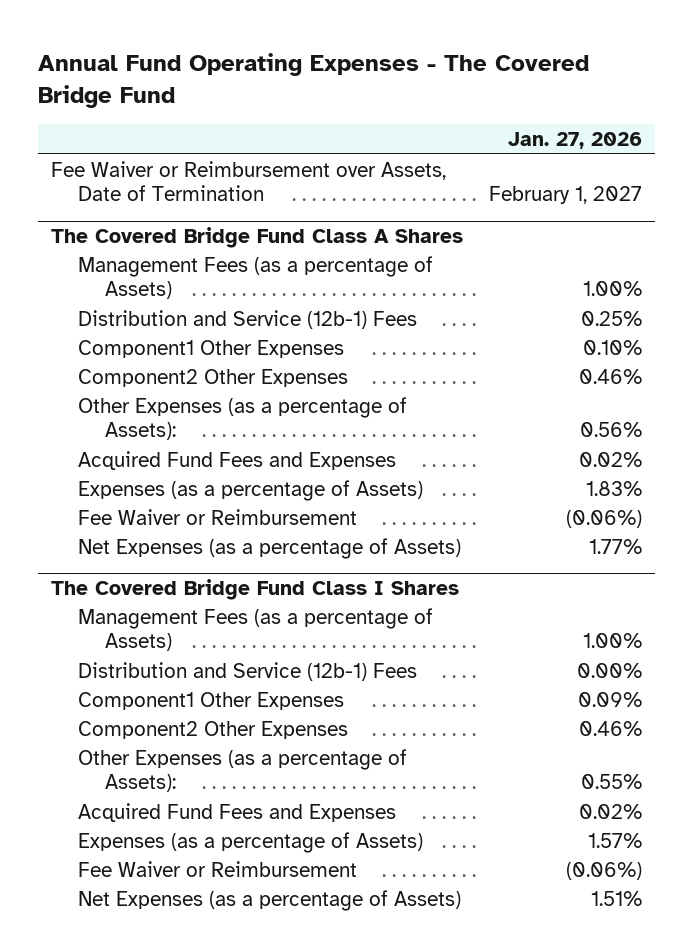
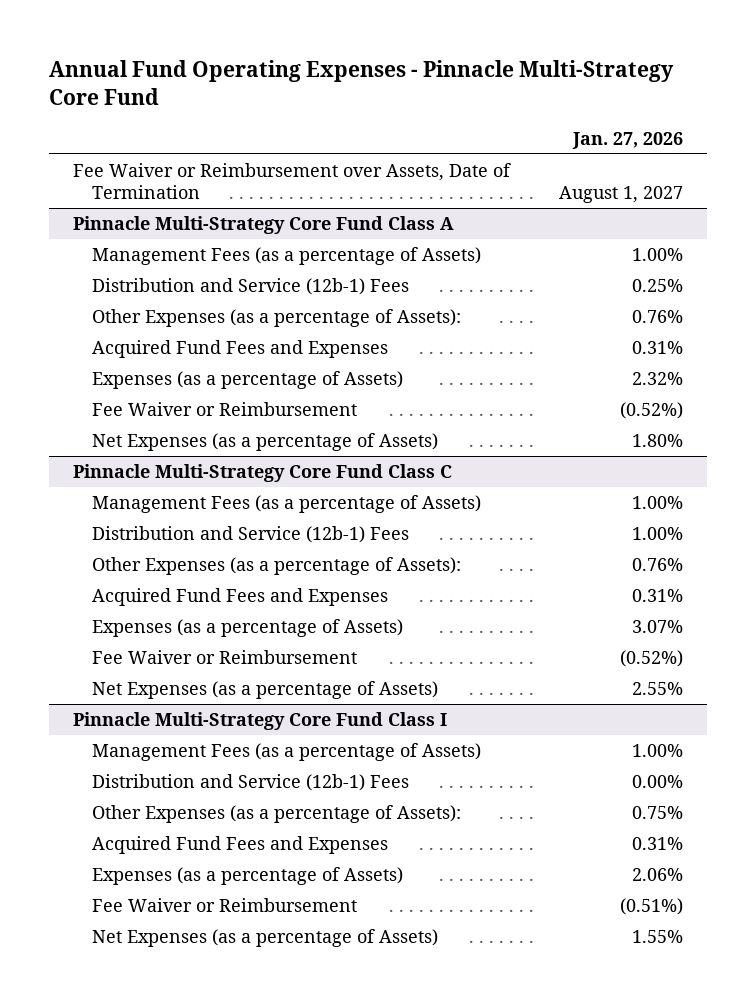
- Annual Fund Operating Expenses - The Covered Bridge Fund
+ Annual Fund Operating Expenses - Pinnacle Multi-Strategy Core Fund
- Fee Waiver or Reimbursement over Assets, Date of Termination | February 1, 2027
- The Covered Bridge Fund Class A Shares
+ Fee Waiver or Reimbursement over Assets, Date of Termination | August 1, 2027
+ Pinnacle Multi-Strategy Core Fund Class A
- Component1 Other Expenses | 0.10%
- Component2 Other Expenses | 0.46%
- Other Expenses (as a percentage of Assets): | 0.56%
- Acquired Fund Fees and Expenses | 0.02%
- Expenses (as a percentage of Assets) | 1.83%
- Fee Waiver or Reimbursement | (0.06%)
- Net Expenses (as a percentage of Assets) | 1.77%
- The Covered Bridge Fund Class I Shares
+ Other Expenses (as a percentage of Assets): | 0.76%
+ Acquired Fund Fees and Expenses | 0.31%
+ Expenses (as a percentage of Assets) | 2.32%
+ Fee Waiver or Reimbursement | (0.52%)
+ Net Expenses (as a percentage of Assets) | 1.80%
+ Pinnacle Multi-Strategy Core Fund Class C
+ Distribution and Service (12b-1) Fees | 1.00%
+ Other Expenses (as a percentage of Assets): | 0.76%
+ Acquired Fund Fees and Expenses | 0.31%
+ Expenses (as a percentage of Assets) | 3.07%
+ Fee Waiver or Reimbursement | (0.52%)
+ Net Expenses (as a percentage of Assets) | 2.55%
+ Pinnacle Multi-Strategy Core Fund Class I
+ Management Fees (as a percentage of Assets) | 1.00%
- Component1 Other Expenses | 0.09%
- Component2 Other Expenses | 0.46%
- Other Expenses (as a percentage of Assets): | 0.55%
- Acquired Fund Fees and Expenses | 0.02%
- Expenses (as a percentage of Assets) | 1.57%
- Fee Waiver or Reimbursement | (0.06%)
- Net Expenses (as a percentage of Assets) | 1.51%
+ Other Expenses (as a percentage of Assets): | 0.75%
+ Acquired Fund Fees and Expenses | 0.31%
+ Expenses (as a percentage of Assets) | 2.06%
+ Fee Waiver or Reimbursement | (0.51%)
+ Net Expenses (as a percentage of Assets) | 1.55%

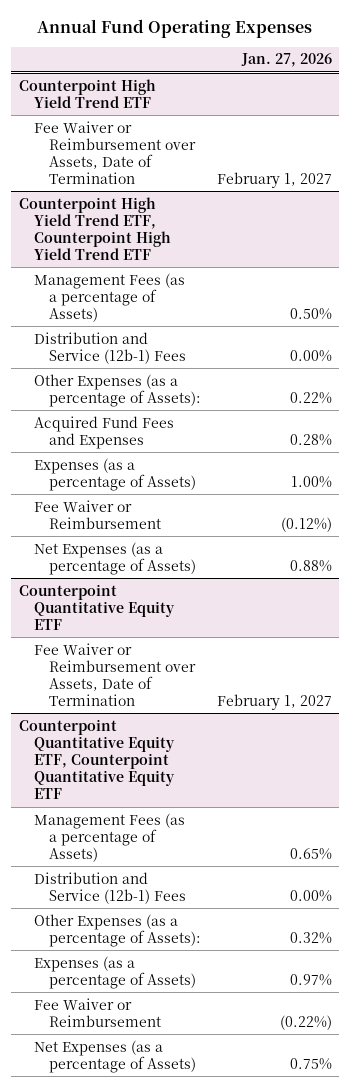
- Annual Fund Operating Expenses - Pinnacle Multi-Strategy Core Fund
+ Annual Fund Operating Expenses
- Fee Waiver or Reimbursement over Assets, Date of Termination | August 1, 2027
- Pinnacle Multi-Strategy Core Fund Class A
- Management Fees (as a percentage of Assets) | 1.00%
- Distribution and Service (12b-1) Fees | 0.25%
- Other Expenses (as a percentage of Assets): | 0.76%
- Acquired Fund Fees and Expenses | 0.31%
- Expenses (as a percentage of Assets) | 2.32%
- Fee Waiver or Reimbursement | (0.52%)
- Net Expenses (as a percentage of Assets) | 1.80%
- Pinnacle Multi-Strategy Core Fund Class C
- Management Fees (as a percentage of Assets) | 1.00%
- Distribution and Service (12b-1) Fees | 1.00%
- Other Expenses (as a percentage of Assets): | 0.76%
- Acquired Fund Fees and Expenses | 0.31%
- Expenses (as a percentage of Assets) | 3.07%
- Fee Waiver or Reimbursement | (0.52%)
- Net Expenses (as a percentage of Assets) | 2.55%
- Pinnacle Multi-Strategy Core Fund Class I
- Management Fees (as a percentage of Assets) | 1.00%
+ Counterpoint High Yield Trend ETF
+ Fee Waiver or Reimbursement over Assets, Date of Termination | February 1, 2027
+ Counterpoint High Yield Trend ETF, Counterpoint High Yield Trend ETF
+ Management Fees (as a percentage of Assets) | 0.50%
- Other Expenses (as a percentage of Assets): | 0.75%
- Acquired Fund Fees and Expenses | 0.31%
- Expenses (as a percentage of Assets) | 2.06%
- Fee Waiver or Reimbursement | (0.51%)
- Net Expenses (as a percentage of Assets) | 1.55%
+ Other Expenses (as a percentage of Assets): | 0.22%
+ Acquired Fund Fees and Expenses | 0.28%
+ Expenses (as a percentage of Assets) | 1.00%
+ Fee Waiver or Reimbursement | (0.12%)
+ Net Expenses (as a percentage of Assets) | 0.88%
+ Counterpoint Quantitative Equity ETF
+ Fee Waiver or Reimbursement over Assets, Date of Termination | February 1, 2027
+ Counterpoint Quantitative Equity ETF, Counterpoint Quantitative Equity ETF
+ Management Fees (as a percentage of Assets) | 0.65%
+ Distribution and Service (12b-1) Fees | 0.00%
+ Other Expenses (as a percentage of Assets): | 0.32%
+ Expenses (as a percentage of Assets) | 0.97%
+ Fee Waiver or Reimbursement | (0.22%)
+ Net Expenses (as a percentage of Assets) | 0.75%

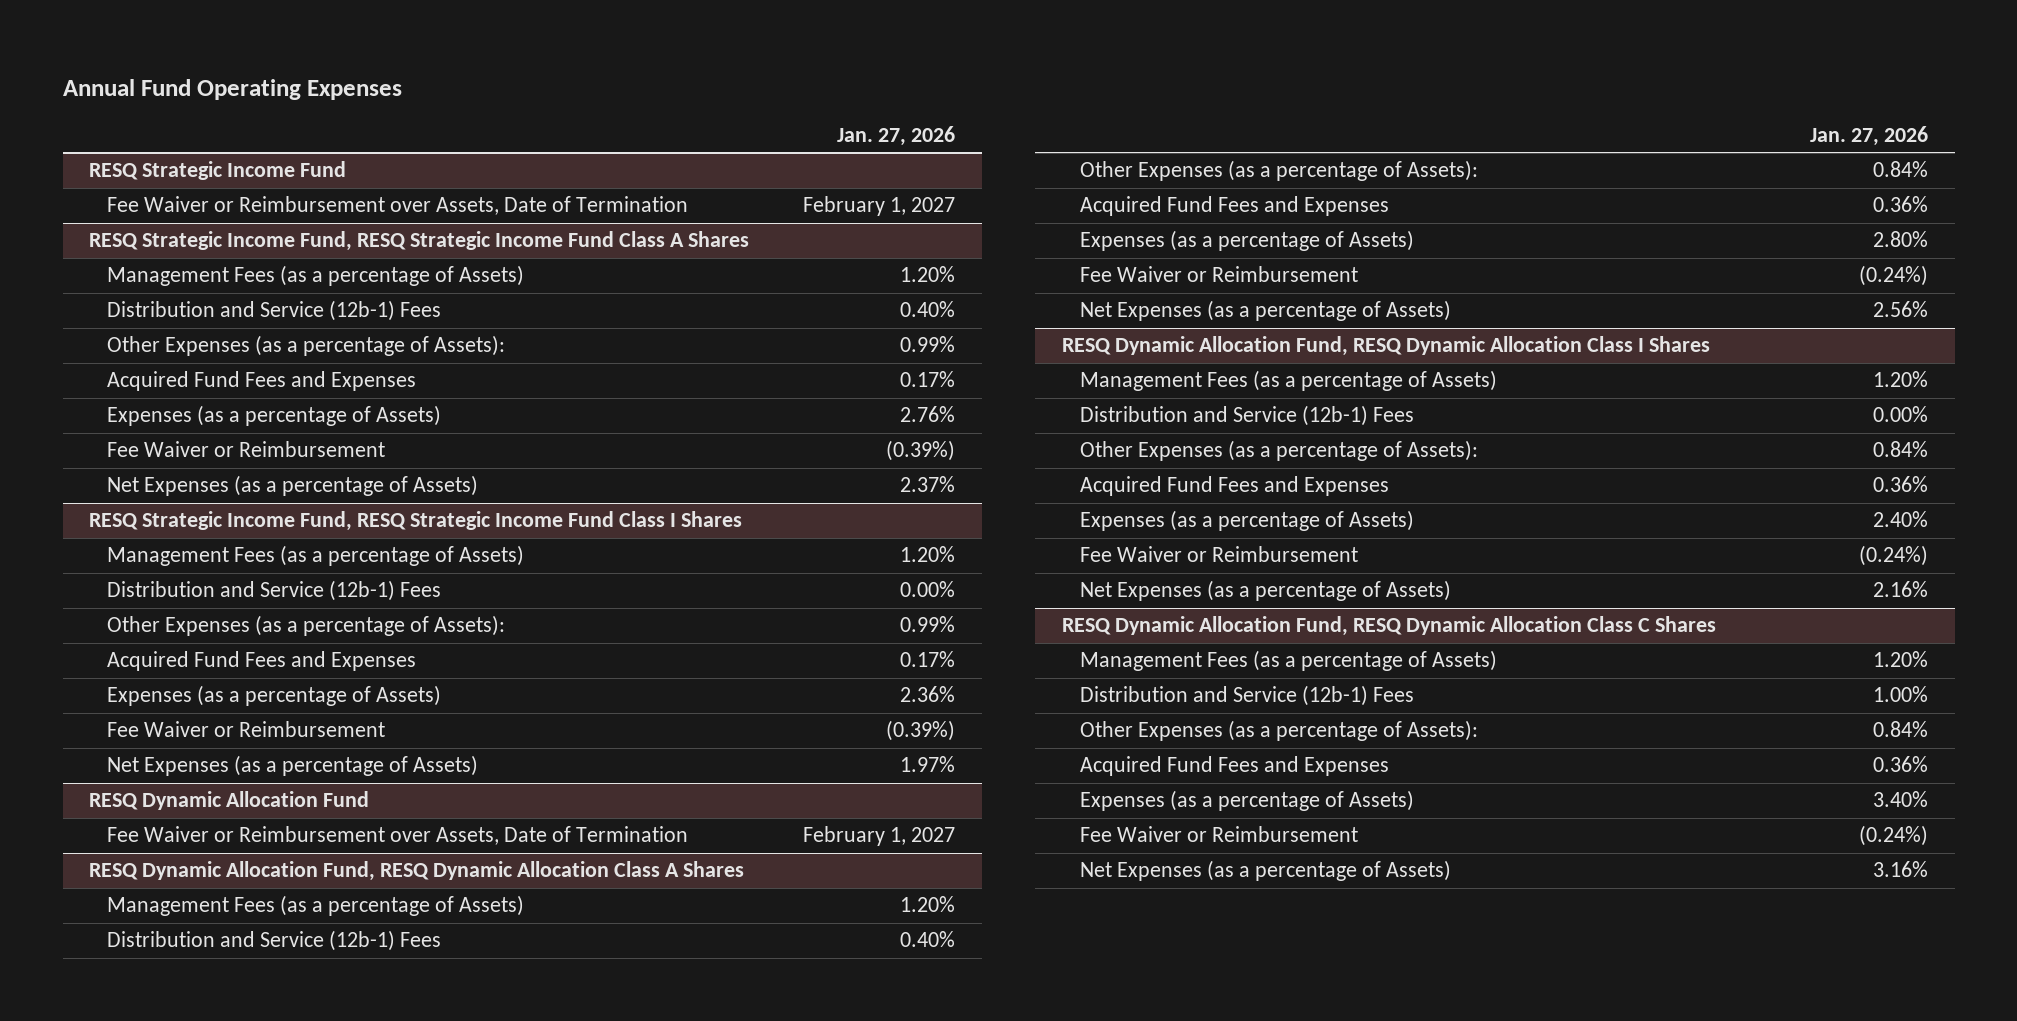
- Counterpoint High Yield Trend ETF
+ RESQ Strategic Income Fund
- Counterpoint High Yield Trend ETF, Counterpoint High Yield Trend ETF
- Management Fees (as a percentage of Assets) | 0.50%
+ RESQ Strategic Income Fund, RESQ Strategic Income Fund Class A Shares
+ Management Fees (as a percentage of Assets) | 1.20%
+ Distribution and Service (12b-1) Fees | 0.40%
+ Other Expenses (as a percentage of Assets): | 0.99%
+ Acquired Fund Fees and Expenses | 0.17%
+ Expenses (as a percentage of Assets) | 2.76%
+ Fee Waiver or Reimbursement | (0.39%)
+ Net Expenses (as a percentage of Assets) | 2.37%
+ RESQ Strategic Income Fund, RESQ Strategic Income Fund Class I Shares
+ Management Fees (as a percentage of Assets) | 1.20%
- Other Expenses (as a percentage of Assets): | 0.22%
- Acquired Fund Fees and Expenses | 0.28%
- Expenses (as a percentage of Assets) | 1.00%
- Fee Waiver or Reimbursement | (0.12%)
- Net Expenses (as a percentage of Assets) | 0.88%
- Counterpoint Quantitative Equity ETF
+ Other Expenses (as a percentage of Assets): | 0.99%
+ Acquired Fund Fees and Expenses | 0.17%
+ Expenses (as a percentage of Assets) | 2.36%
+ Fee Waiver or Reimbursement | (0.39%)
+ Net Expenses (as a percentage of Assets) | 1.97%
+ RESQ Dynamic Allocation Fund
- Counterpoint Quantitative Equity ETF, Counterpoint Quantitative Equity ETF
- Management Fees (as a percentage of Assets) | 0.65%
+ RESQ Dynamic Allocation Fund, RESQ Dynamic Allocation Class A Shares
+ Management Fees (as a percentage of Assets) | 1.20%
+ Distribution and Service (12b-1) Fees | 0.40%
+ Other Expenses (as a percentage of Assets): | 0.84%
+ Acquired Fund Fees and Expenses | 0.36%
+ Expenses (as a percentage of Assets) | 2.80%
+ Fee Waiver or Reimbursement | (0.24%)
+ Net Expenses (as a percentage of Assets) | 2.56%
+ RESQ Dynamic Allocation Fund, RESQ Dynamic Allocation Class I Shares
+ Management Fees (as a percentage of Assets) | 1.20%
- Other Expenses (as a percentage of Assets): | 0.32%
- Expenses (as a percentage of Assets) | 0.97%
- Fee Waiver or Reimbursement | (0.22%)
- Net Expenses (as a percentage of Assets) | 0.75%
+ Other Expenses (as a percentage of Assets): | 0.84%
+ Acquired Fund Fees and Expenses | 0.36%
+ Expenses (as a percentage of Assets) | 2.40%
+ Fee Waiver or Reimbursement | (0.24%)
+ Net Expenses (as a percentage of Assets) | 2.16%
+ RESQ Dynamic Allocation Fund, RESQ Dynamic Allocation Class C Shares
+ Management Fees (as a percentage of Assets) | 1.20%
+ Distribution and Service (12b-1) Fees | 1.00%
+ Other Expenses (as a percentage of Assets): | 0.84%
+ Acquired Fund Fees and Expenses | 0.36%
+ Expenses (as a percentage of Assets) | 3.40%
+ Fee Waiver or Reimbursement | (0.24%)
+ Net Expenses (as a percentage of Assets) | 3.16%

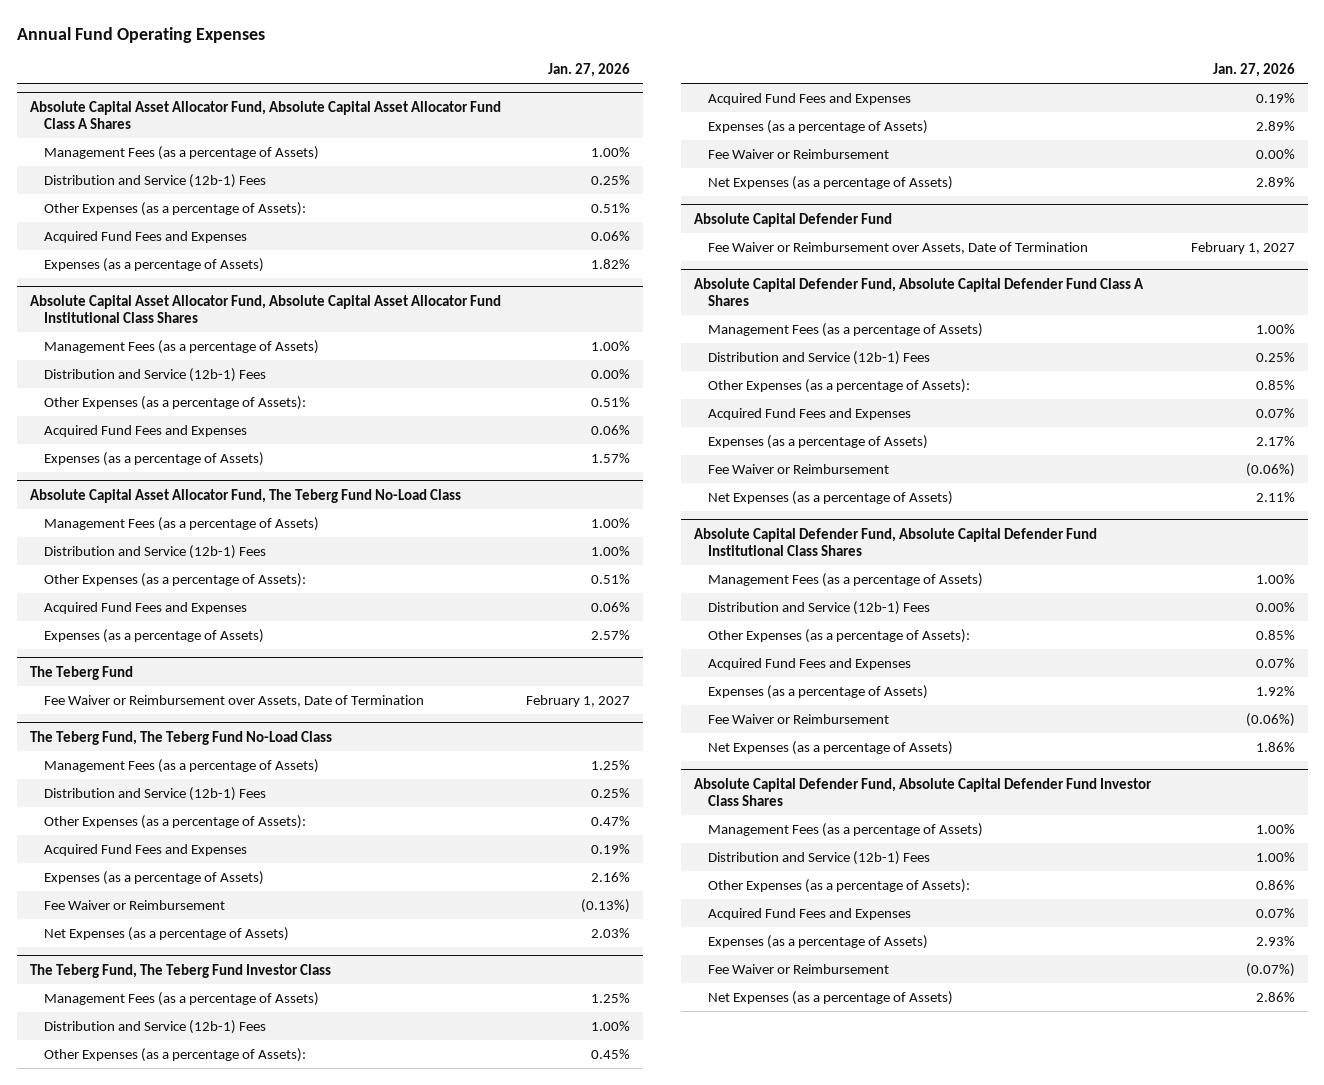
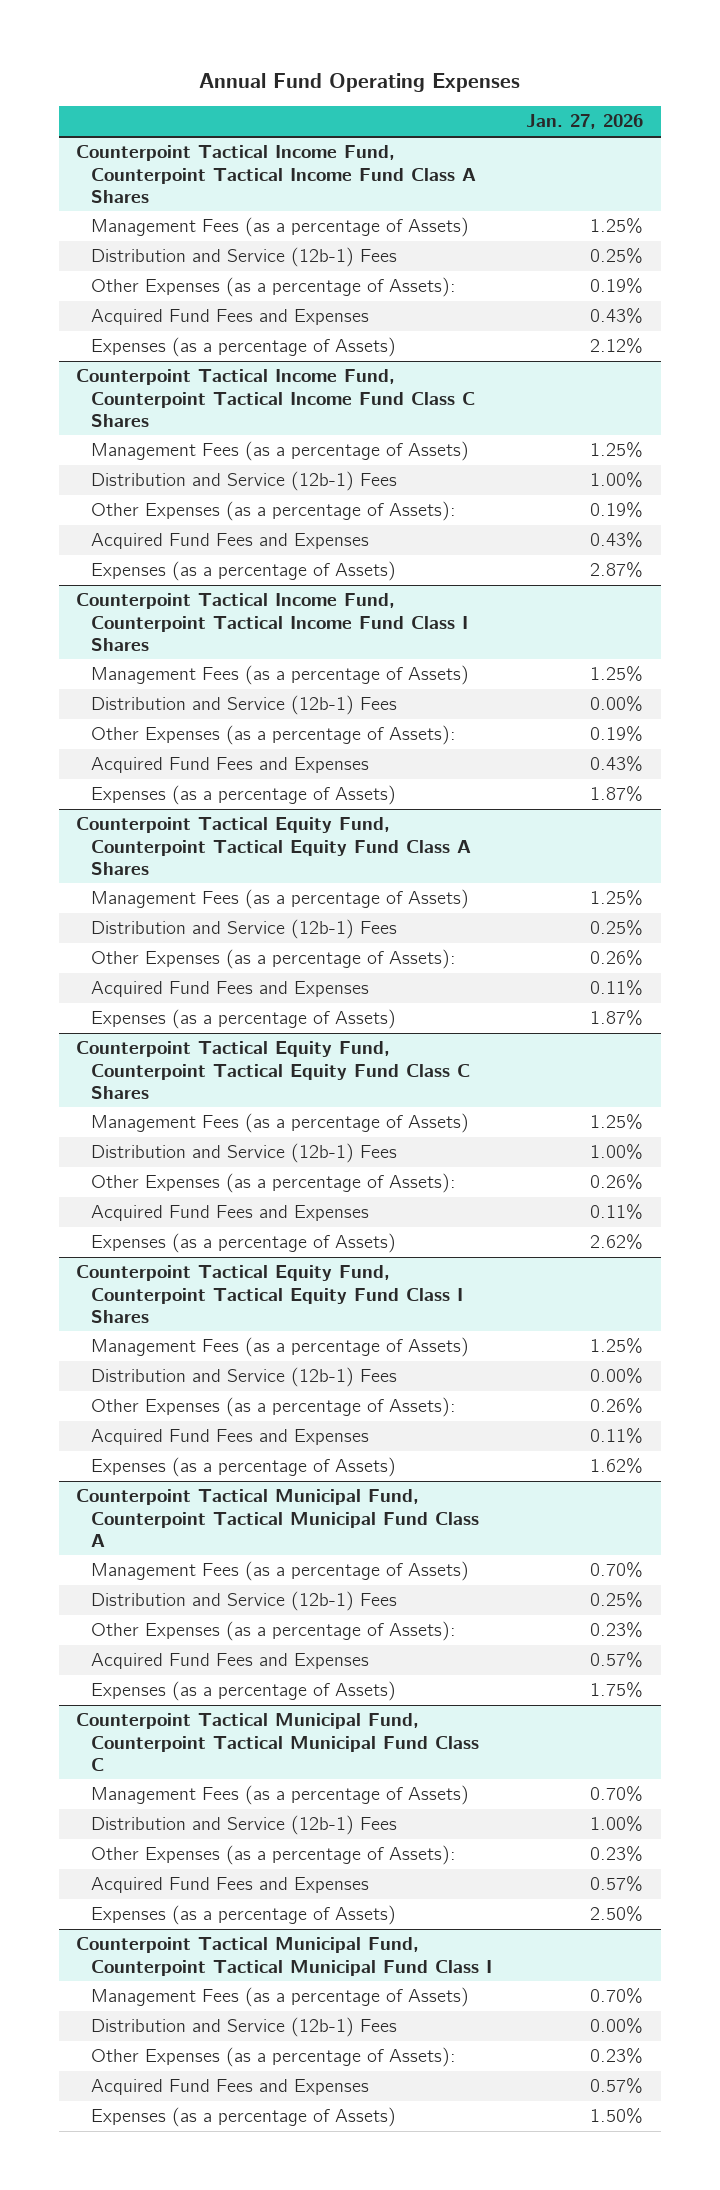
- Absolute Capital Asset Allocator Fund, Absolute Capital Asset Allocator Fund Class A Shares
- Management Fees (as a percentage of Assets) | 1.00%
+ Counterpoint Tactical Income Fund, Counterpoint Tactical Income Fund Class A Shares
+ Management Fees (as a percentage of Assets) | 1.25%
- Other Expenses (as a percentage of Assets): | 0.51%
- Acquired Fund Fees and Expenses | 0.06%
- Expenses (as a percentage of Assets) | 1.82%
- Absolute Capital Asset Allocator Fund, Absolute Capital Asset Allocator Fund Institutional Class Shares
- Management Fees (as a percentage of Assets) | 1.00%
- Distribution and Service (12b-1) Fees | 0.00%
- Other Expenses (as a percentage of Assets): | 0.51%
- Acquired Fund Fees and Expenses | 0.06%
- Expenses (as a percentage of Assets) | 1.57%
- Absolute Capital Asset Allocator Fund, The Teberg Fund No-Load Class
- Management Fees (as a percentage of Assets) | 1.00%
+ Other Expenses (as a percentage of Assets): | 0.19%
+ Acquired Fund Fees and Expenses | 0.43%
+ Expenses (as a percentage of Assets) | 2.12%
+ Counterpoint Tactical Income Fund, Counterpoint Tactical Income Fund Class C Shares
+ Management Fees (as a percentage of Assets) | 1.25%
- Other Expenses (as a percentage of Assets): | 0.51%
- Acquired Fund Fees and Expenses | 0.06%
- Expenses (as a percentage of Assets) | 2.57%
- The Teberg Fund
- Fee Waiver or Reimbursement over Assets, Date of Termination | February 1, 2027
- The Teberg Fund, The Teberg Fund No-Load Class
+ Other Expenses (as a percentage of Assets): | 0.19%
+ Acquired Fund Fees and Expenses | 0.43%
+ Expenses (as a percentage of Assets) | 2.87%
+ Counterpoint Tactical Income Fund, Counterpoint Tactical Income Fund Class I Shares
+ Distribution and Service (12b-1) Fees | 0.00%
+ Other Expenses (as a percentage of Assets): | 0.19%
+ Acquired Fund Fees and Expenses | 0.43%
+ Expenses (as a percentage of Assets) | 1.87%
+ Counterpoint Tactical Equity Fund, Counterpoint Tactical Equity Fund Class A Shares
+ Management Fees (as a percentage of Assets) | 1.25%
- Other Expenses (as a percentage of Assets): | 0.47%
- Acquired Fund Fees and Expenses | 0.19%
- Expenses (as a percentage of Assets) | 2.16%
- Fee Waiver or Reimbursement | (0.13%)
- Net Expenses (as a percentage of Assets) | 2.03%
- The Teberg Fund, The Teberg Fund Investor Class
+ Other Expenses (as a percentage of Assets): | 0.26%
+ Acquired Fund Fees and Expenses | 0.11%
+ Expenses (as a percentage of Assets) | 1.87%
+ Counterpoint Tactical Equity Fund, Counterpoint Tactical Equity Fund Class C Shares
- Other Expenses (as a percentage of Assets): | 0.45%
- Acquired Fund Fees and Expenses | 0.19%
- Expenses (as a percentage of Assets) | 2.89%
- Fee Waiver or Reimbursement | 0.00%
- Net Expenses (as a percentage of Assets) | 2.89%
- Absolute Capital Defender Fund
- Fee Waiver or Reimbursement over Assets, Date of Termination | February 1, 2027
- Absolute Capital Defender Fund, Absolute Capital Defender Fund Class A Shares
- Management Fees (as a percentage of Assets) | 1.00%
- Distribution and Service (12b-1) Fees | 0.25%
- Other Expenses (as a percentage of Assets): | 0.85%
- Acquired Fund Fees and Expenses | 0.07%
- Expenses (as a percentage of Assets) | 2.17%
- Fee Waiver or Reimbursement | (0.06%)
- Net Expenses (as a percentage of Assets) | 2.11%
- Absolute Capital Defender Fund, Absolute Capital Defender Fund Institutional Class Shares
- Management Fees (as a percentage of Assets) | 1.00%
+ Other Expenses (as a percentage of Assets): | 0.26%
+ Acquired Fund Fees and Expenses | 0.11%
+ Expenses (as a percentage of Assets) | 2.62%
+ Counterpoint Tactical Equity Fund, Counterpoint Tactical Equity Fund Class I Shares
+ Management Fees (as a percentage of Assets) | 1.25%
- Other Expenses (as a percentage of Assets): | 0.85%
- Acquired Fund Fees and Expenses | 0.07%
- Expenses (as a percentage of Assets) | 1.92%
- Fee Waiver or Reimbursement | (0.06%)
- Net Expenses (as a percentage of Assets) | 1.86%
- Absolute Capital Defender Fund, Absolute Capital Defender Fund Investor Class Shares
- Management Fees (as a percentage of Assets) | 1.00%
+ Other Expenses (as a percentage of Assets): | 0.26%
+ Acquired Fund Fees and Expenses | 0.11%
+ Expenses (as a percentage of Assets) | 1.62%
+ Counterpoint Tactical Municipal Fund, Counterpoint Tactical Municipal Fund Class A
+ Management Fees (as a percentage of Assets) | 0.70%
+ Distribution and Service (12b-1) Fees | 0.25%
+ Other Expenses (as a percentage of Assets): | 0.23%
+ Acquired Fund Fees and Expenses | 0.57%
+ Expenses (as a percentage of Assets) | 1.75%
+ Counterpoint Tactical Municipal Fund, Counterpoint Tactical Municipal Fund Class C
+ Management Fees (as a percentage of Assets) | 0.70%
- Other Expenses (as a percentage of Assets): | 0.86%
- Acquired Fund Fees and Expenses | 0.07%
- Expenses (as a percentage of Assets) | 2.93%
- Fee Waiver or Reimbursement | (0.07%)
- Net Expenses (as a percentage of Assets) | 2.86%
+ Other Expenses (as a percentage of Assets): | 0.23%
+ Acquired Fund Fees and Expenses | 0.57%
+ Expenses (as a percentage of Assets) | 2.50%
+ Counterpoint Tactical Municipal Fund, Counterpoint Tactical Municipal Fund Class I
+ Management Fees (as a percentage of Assets) | 0.70%
+ Distribution and Service (12b-1) Fees | 0.00%
+ Other Expenses (as a percentage of Assets): | 0.23%
+ Acquired Fund Fees and Expenses | 0.57%
+ Expenses (as a percentage of Assets) | 1.50%

